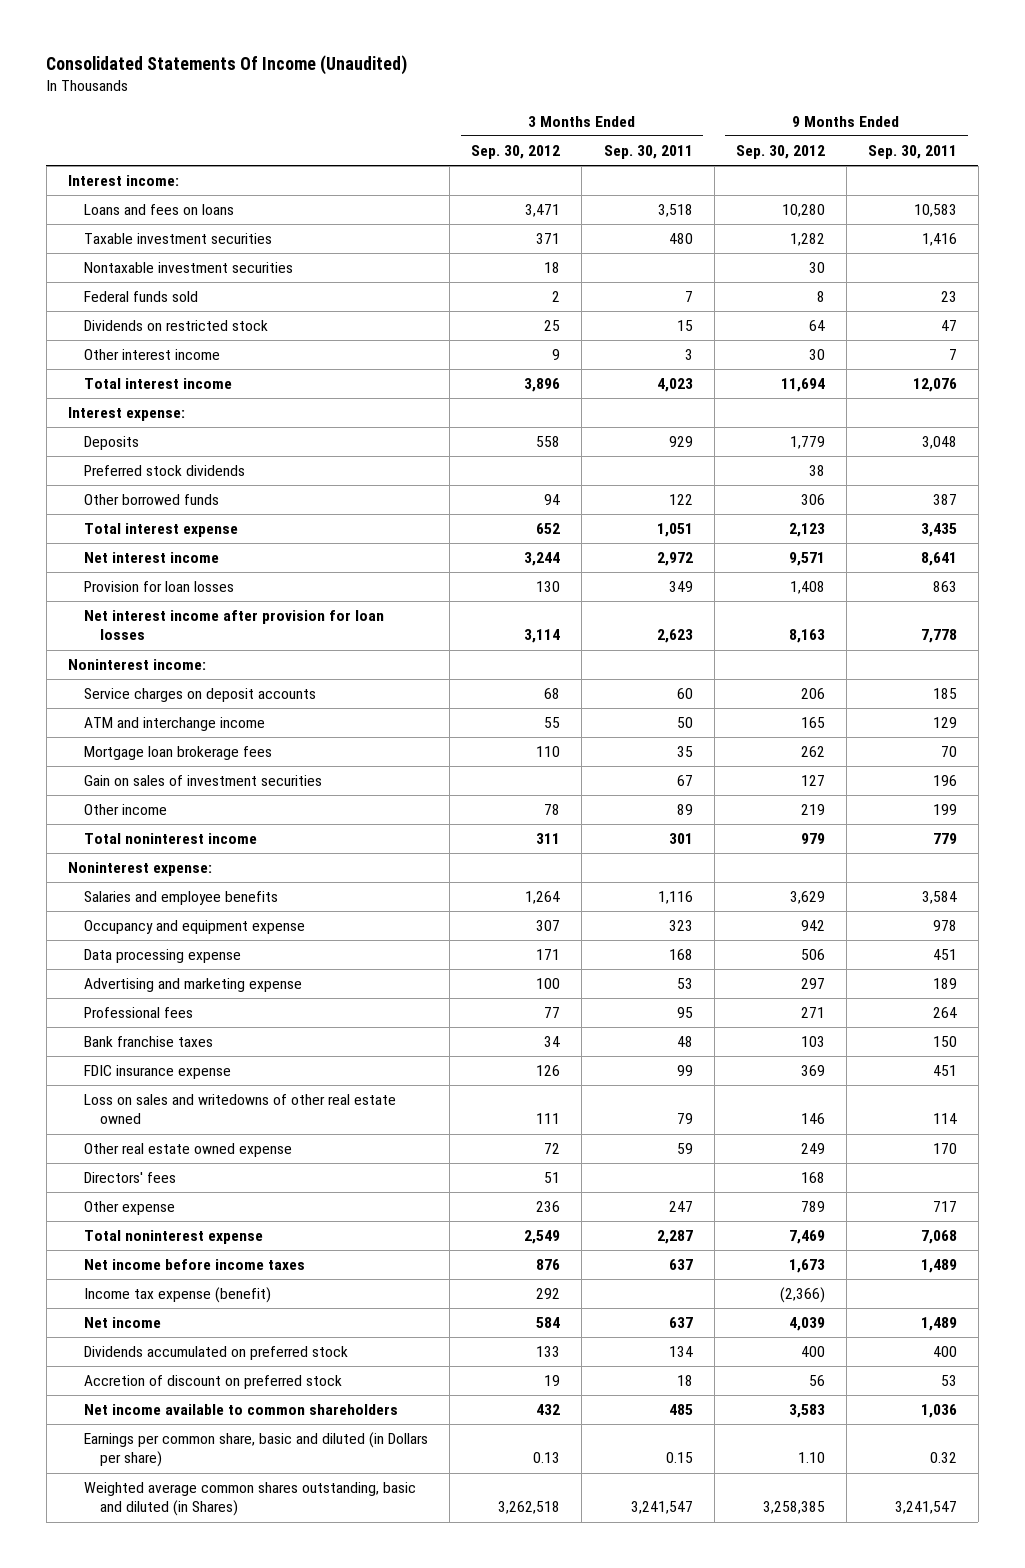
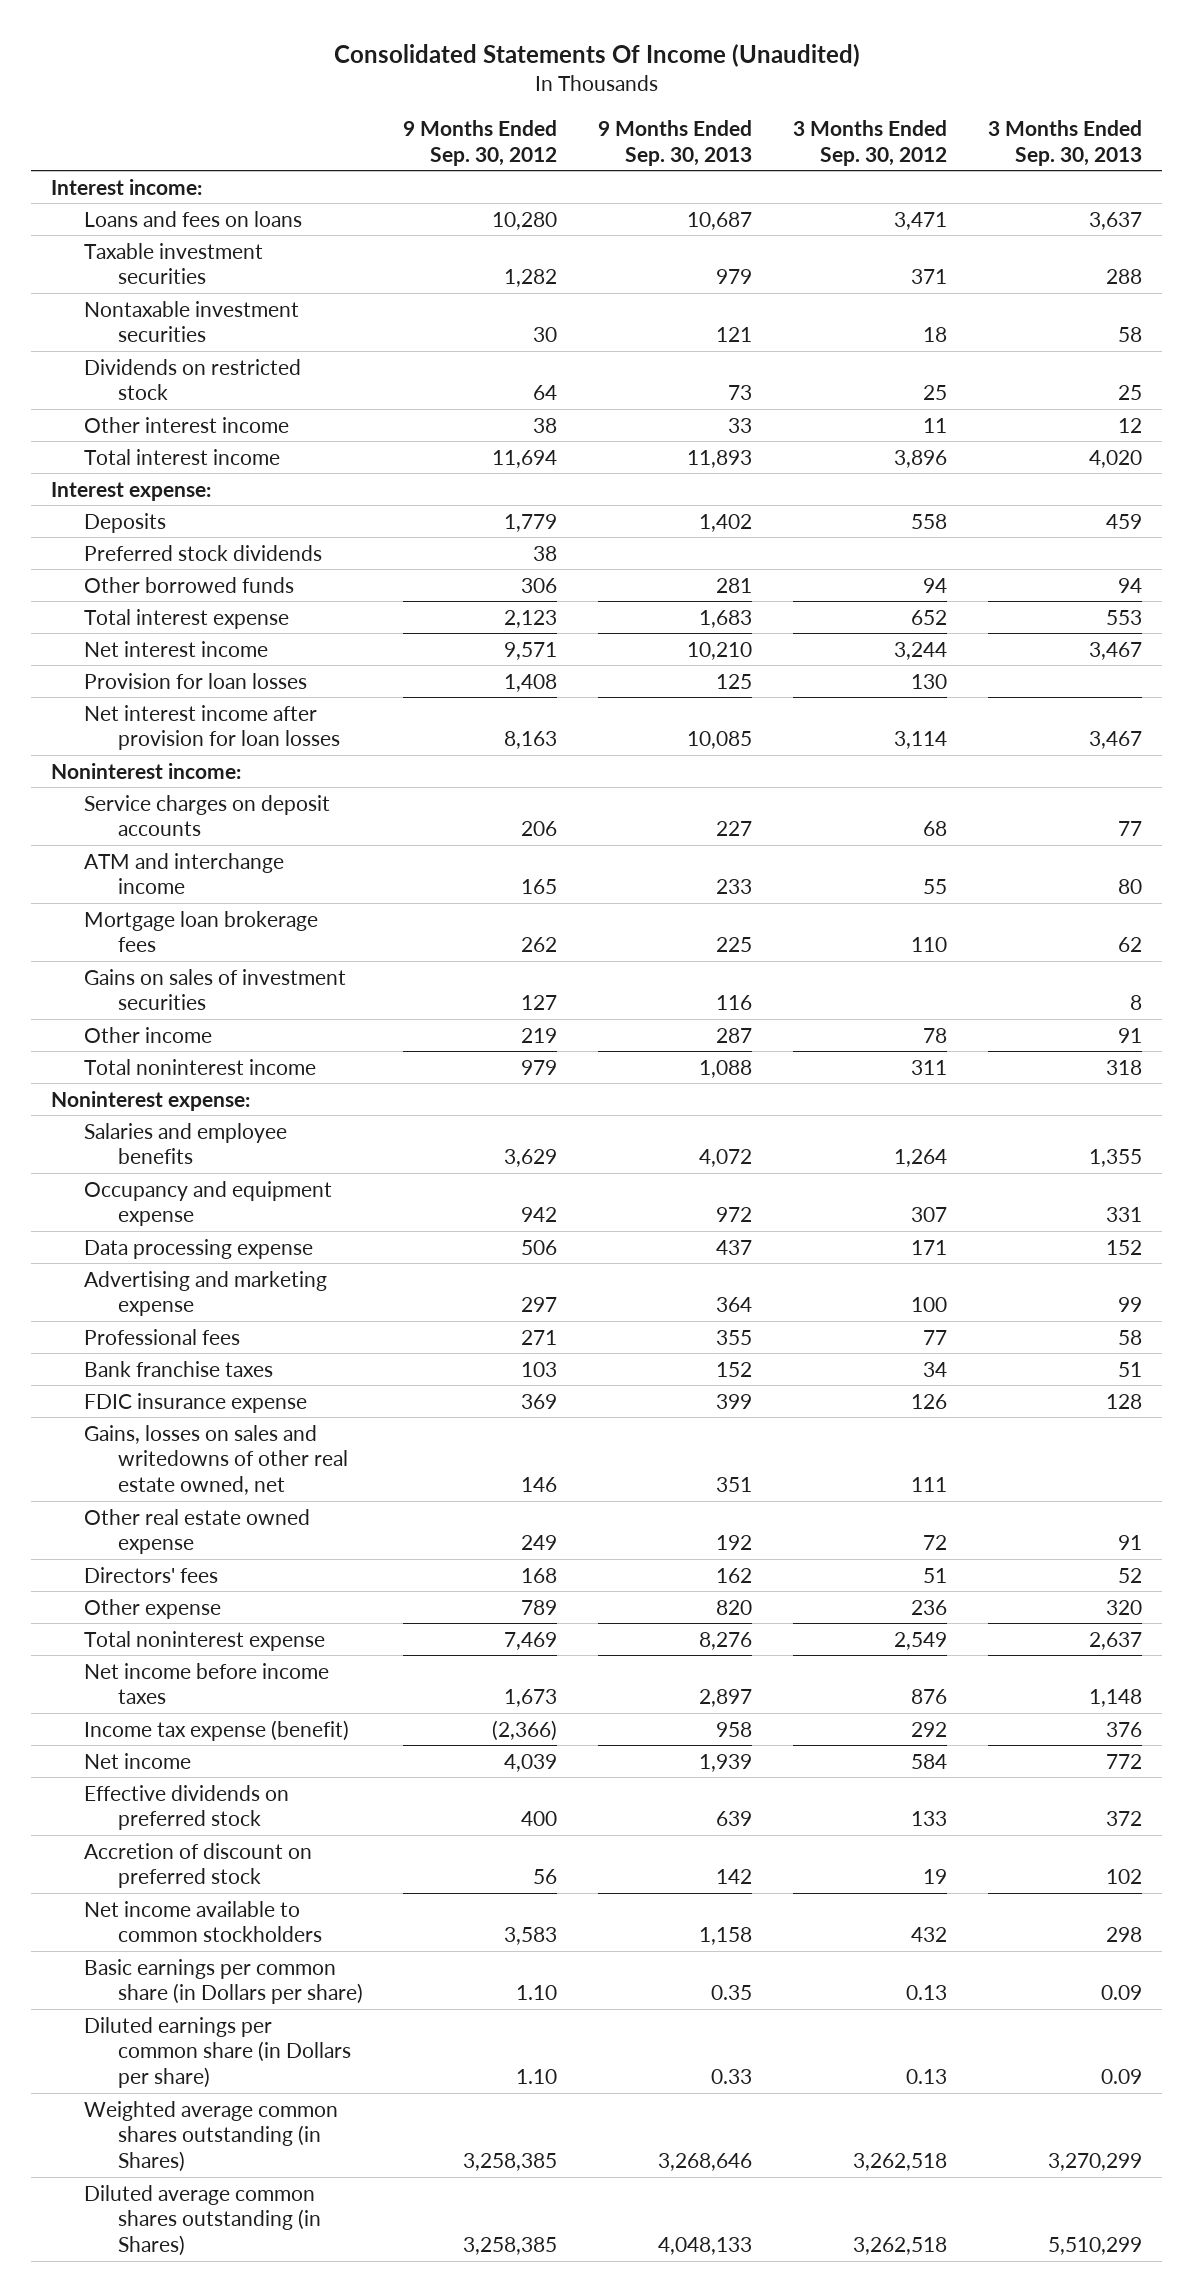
- | 3 Months Ended Sep. 30, 2012 | 3 Months Ended Sep. 30, 2011 | 9 Months Ended Sep. 30, 2012 | 9 Months Ended Sep. 30, 2011
+ | 9 Months Ended Sep. 30, 2012 | 9 Months Ended Sep. 30, 2013 | 3 Months Ended Sep. 30, 2012 | 3 Months Ended Sep. 30, 2013
- Federal funds sold | 2 | 7 | 8 | 23
- Other interest income | 9 | 3 | 30 | 7
+ Other interest income | 38 | 33 | 11 | 12
- Gain on sales of investment securities | | 67 | 127 | 196
+ Gains on sales of investment securities | 127 | 116 | | 8
- Loss on sales and writedowns of other real estate owned | 111 | 79 | 146 | 114
+ Gains, losses on sales and writedowns of other real estate owned, net | 146 | 351 | 111 |
- Dividends accumulated on preferred stock | 133 | 134 | 400 | 400
+ Effective dividends on preferred stock | 400 | 639 | 133 | 372
- Net income available to common shareholders | 432 | 485 | 3,583 | 1,036
- Earnings per common share, basic and diluted (in Dollars per share) | 0.13 | 0.15 | 1.10 | 0.32
- Weighted average common shares outstanding, basic and diluted (in Shares) | 3,262,518 | 3,241,547 | 3,258,385 | 3,241,547
+ Net income available to common stockholders | 3,583 | 1,158 | 432 | 298
+ Basic earnings per common share (in Dollars per share) | 1.10 | 0.35 | 0.13 | 0.09
+ Diluted earnings per common share (in Dollars per share) | 1.10 | 0.33 | 0.13 | 0.09
+ Weighted average common shares outstanding (in Shares) | 3,258,385 | 3,268,646 | 3,262,518 | 3,270,299
+ Diluted average common shares outstanding (in Shares) | 3,258,385 | 4,048,133 | 3,262,518 | 5,510,299

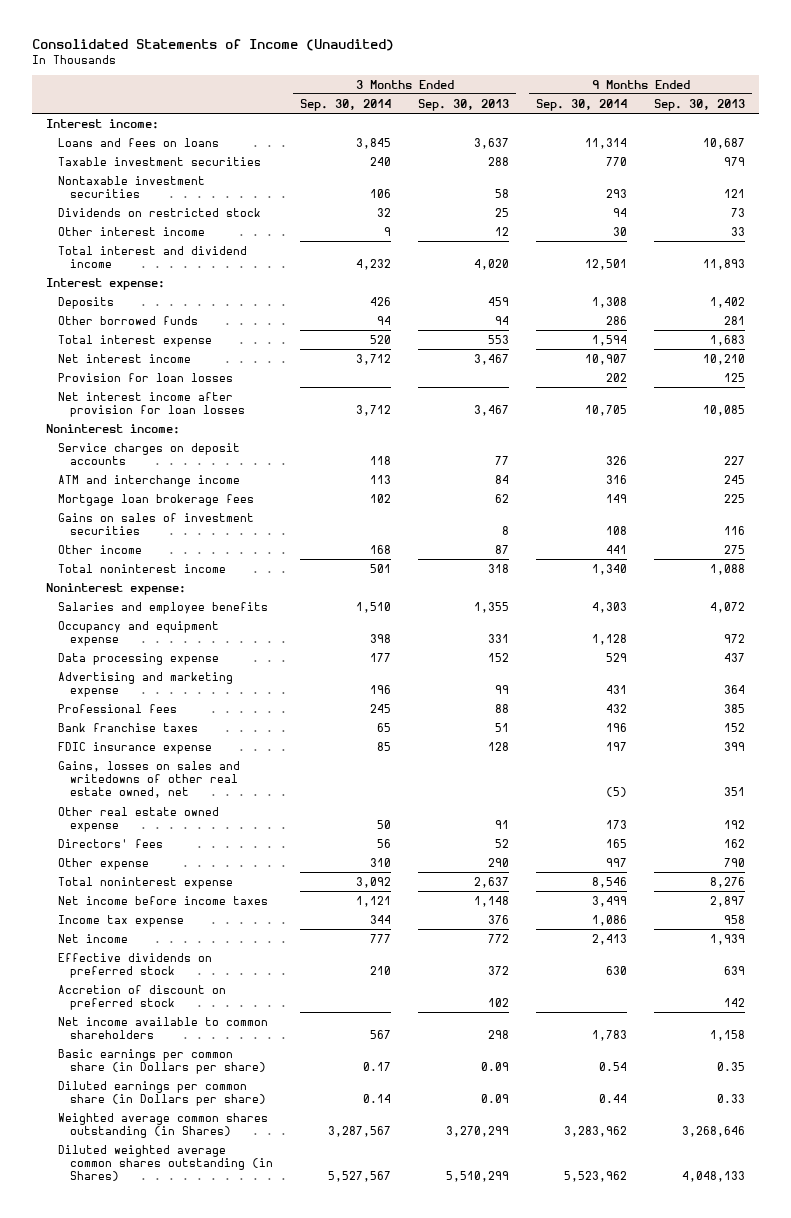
- Consolidated Statements Of Income (Unaudited)
+ Consolidated Statements of Income (Unaudited)
- | 9 Months Ended Sep. 30, 2012 | 9 Months Ended Sep. 30, 2013 | 3 Months Ended Sep. 30, 2012 | 3 Months Ended Sep. 30, 2013
+ | 3 Months Ended Sep. 30, 2014 | 3 Months Ended Sep. 30, 2013 | 9 Months Ended Sep. 30, 2014 | 9 Months Ended Sep. 30, 2013
- Total interest income | 11,694 | 11,893 | 3,896 | 4,020
+ Total interest and dividend income | 4,232 | 4,020 | 12,501 | 11,893
- Preferred stock dividends | 38 | | |
- ATM and interchange income | 165 | 233 | 55 | 80
+ ATM and interchange income | 113 | 84 | 316 | 245
- Other income | 219 | 287 | 78 | 91
+ Other income | 168 | 87 | 441 | 275
- Professional fees | 271 | 355 | 77 | 58
+ Professional fees | 245 | 88 | 432 | 385
- Other expense | 789 | 820 | 236 | 320
+ Other expense | 310 | 290 | 997 | 790
- Income tax expense (benefit) | (2,366) | 958 | 292 | 376
+ Income tax expense | 344 | 376 | 1,086 | 958
- Net income available to common stockholders | 3,583 | 1,158 | 432 | 298
+ Net income available to common shareholders | 567 | 298 | 1,783 | 1,158
- Diluted average common shares outstanding (in Shares) | 3,258,385 | 4,048,133 | 3,262,518 | 5,510,299
+ Diluted weighted average common shares outstanding (in Shares) | 5,527,567 | 5,510,299 | 5,523,962 | 4,048,133

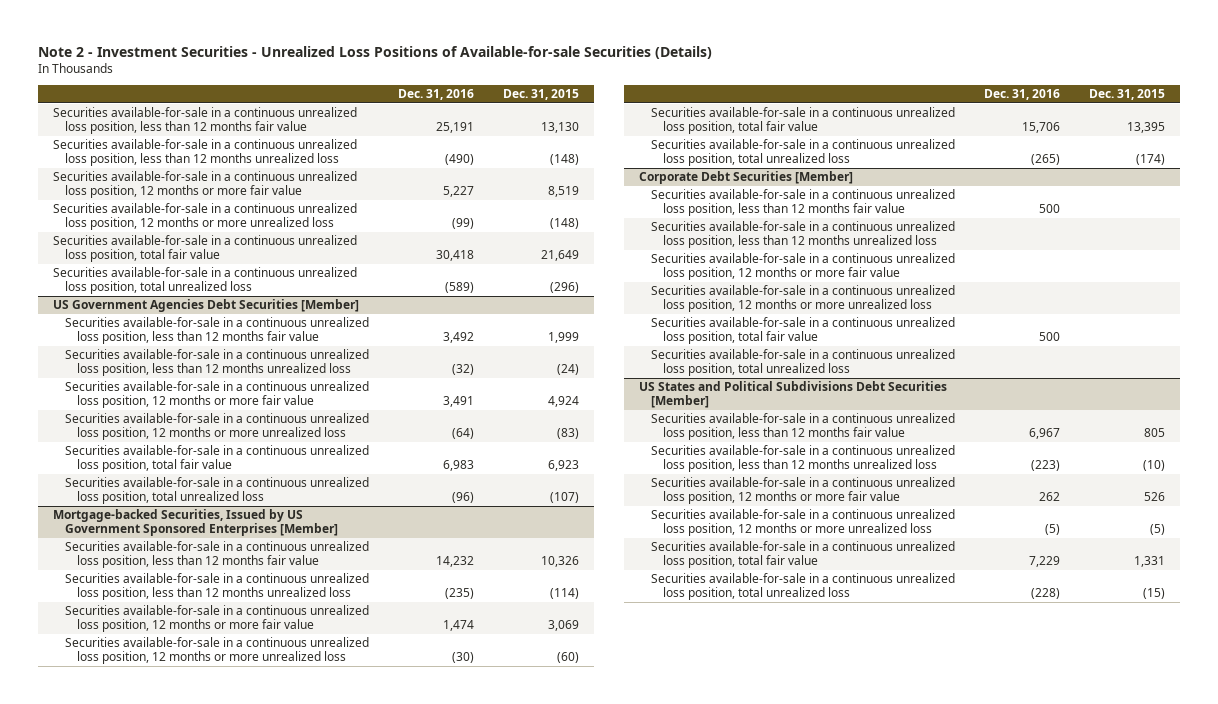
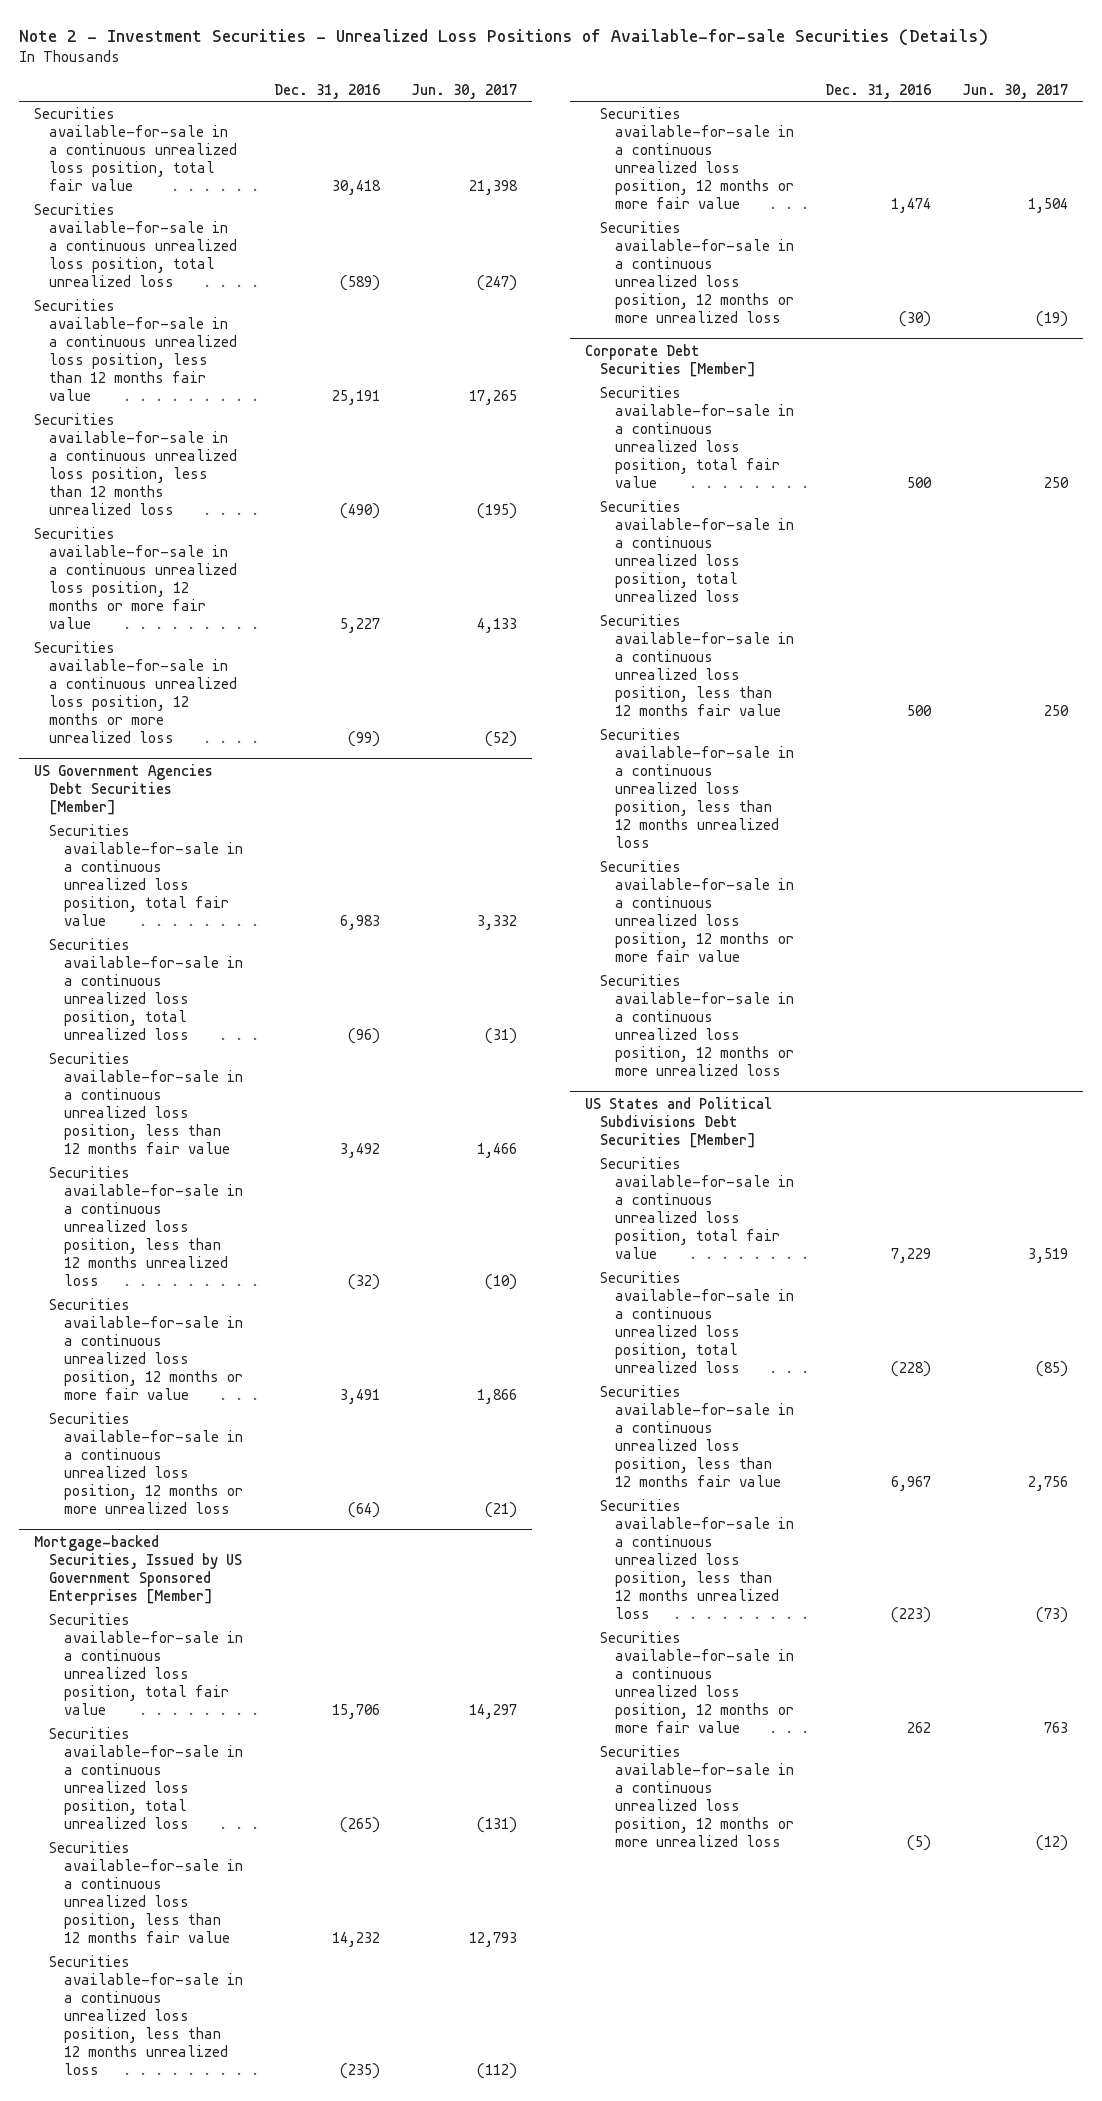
- | Dec. 31, 2016 | Dec. 31, 2015
+ | Dec. 31, 2016 | Jun. 30, 2017
moved up: Securities available-for-sale in a continuous unrealized loss position, total fair value | 30,418 | 21,398
moved up: Securities available-for-sale in a continuous unrealized loss position, total unrealized loss | (589) | (247)
@ US Government Agencies Debt Securities [Member]
moved up: Securities available-for-sale in a continuous unrealized loss position, total fair value | 6,983 | 3,332
moved up: Securities available-for-sale in a continuous unrealized loss position, total unrealized loss | (96) | (31)
@ Mortgage-backed Securities, Issued by US Government Sponsored Enterprises [Member]
moved up: Securities available-for-sale in a continuous unrealized loss position, total fair value | 15,706 | 14,297
moved up: Securities available-for-sale in a continuous unrealized loss position, total unrealized loss | (265) | (131)
@ Corporate Debt Securities [Member]
moved up: Securities available-for-sale in a continuous unrealized loss position, total fair value | 500 | 250
moved up: Securities available-for-sale in a continuous unrealized loss position, total unrealized loss
@ US States and Political Subdivisions Debt Securities [Member]
moved up: Securities available-for-sale in a continuous unrealized loss position, total fair value | 7,229 | 3,519
moved up: Securities available-for-sale in a continuous unrealized loss position, total unrealized loss | (228) | (85)

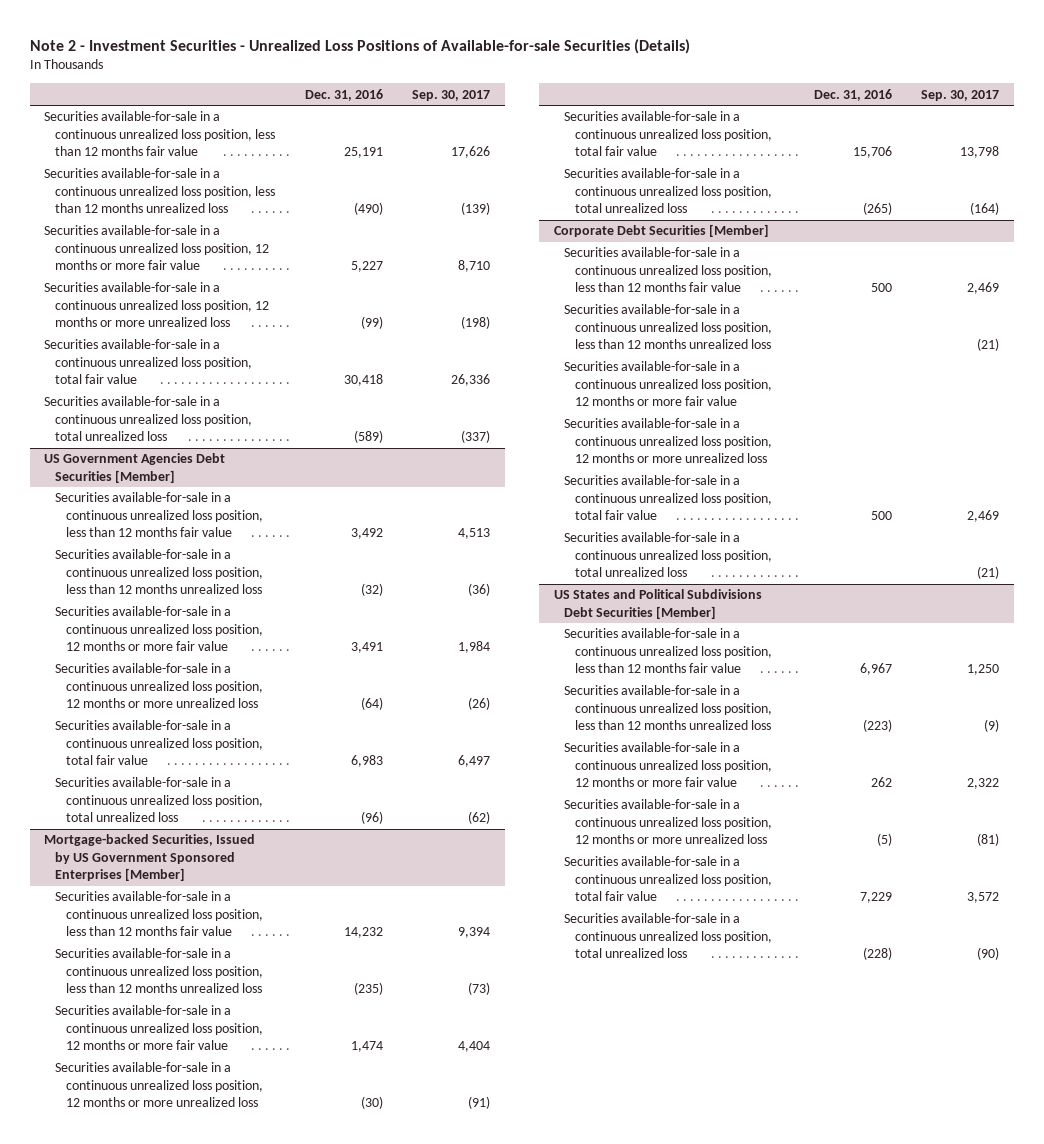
- | Dec. 31, 2016 | Jun. 30, 2017
+ | Dec. 31, 2016 | Sep. 30, 2017
moved down: Securities available-for-sale in a continuous unrealized loss position, total fair value | 30,418 | 26,336
moved down: Securities available-for-sale in a continuous unrealized loss position, total unrealized loss | (589) | (337)
@ US Government Agencies Debt Securities [Member]
moved down: Securities available-for-sale in a continuous unrealized loss position, total fair value | 6,983 | 6,497
moved down: Securities available-for-sale in a continuous unrealized loss position, total unrealized loss | (96) | (62)
@ Mortgage-backed Securities, Issued by US Government Sponsored Enterprises [Member]
moved down: Securities available-for-sale in a continuous unrealized loss position, total fair value | 15,706 | 13,798
moved down: Securities available-for-sale in a continuous unrealized loss position, total unrealized loss | (265) | (164)
@ Corporate Debt Securities [Member]
moved down: Securities available-for-sale in a continuous unrealized loss position, total fair value | 500 | 2,469
moved down: Securities available-for-sale in a continuous unrealized loss position, total unrealized loss | | (21)
@ US States and Political Subdivisions Debt Securities [Member]
moved down: Securities available-for-sale in a continuous unrealized loss position, total fair value | 7,229 | 3,572
moved down: Securities available-for-sale in a continuous unrealized loss position, total unrealized loss | (228) | (90)

